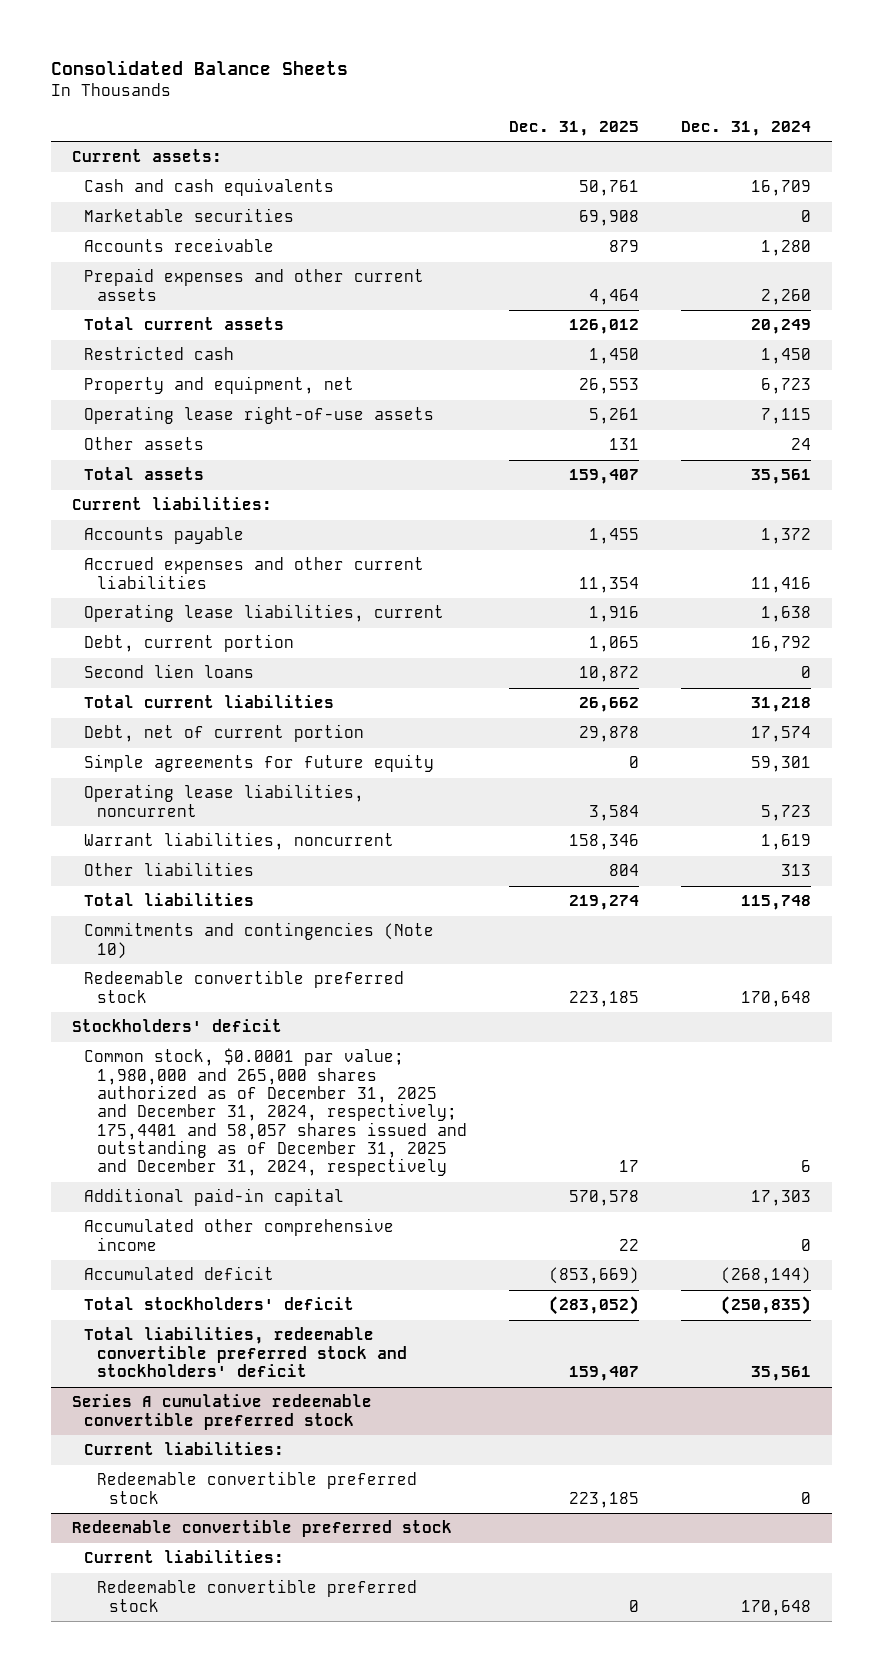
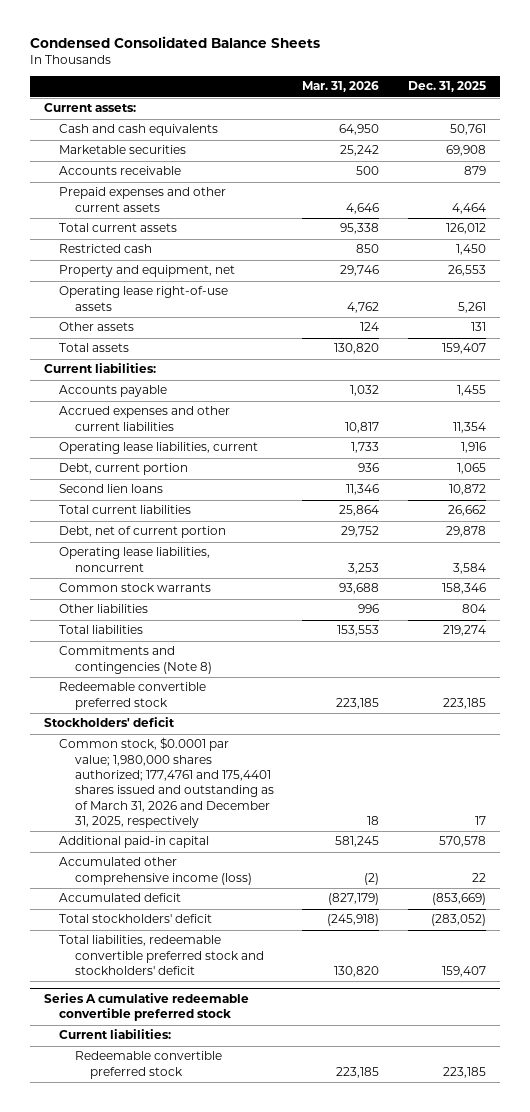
- Consolidated Balance Sheets
+ Condensed Consolidated Balance Sheets
- | Dec. 31, 2025 | Dec. 31, 2024
+ | Mar. 31, 2026 | Dec. 31, 2025
- Simple agreements for future equity | 0 | 59,301
- Warrant liabilities, noncurrent | 158,346 | 1,619
+ Common stock warrants | 93,688 | 158,346
- Commitments and contingencies (Note 10)
+ Commitments and contingencies (Note 8)
- Common stock, $0.0001 par value; 1,980,000 and 265,000 shares authorized as of December 31, 2025 and December 31, 2024, respectively; 175,4401 and 58,057 shares issued and outstanding as of December 31, 2025 and December 31, 2024, respectively | 17 | 6
+ Common stock, $0.0001 par value; 1,980,000 shares authorized; 177,4761 and 175,4401 shares issued and outstanding as of March 31, 2026 and December 31, 2025, respectively | 18 | 17
- Accumulated other comprehensive income | 22 | 0
+ Accumulated other comprehensive income (loss) | (2) | 22
- Redeemable convertible preferred stock
- Current liabilities:
- Redeemable convertible preferred stock | 0 | 170,648

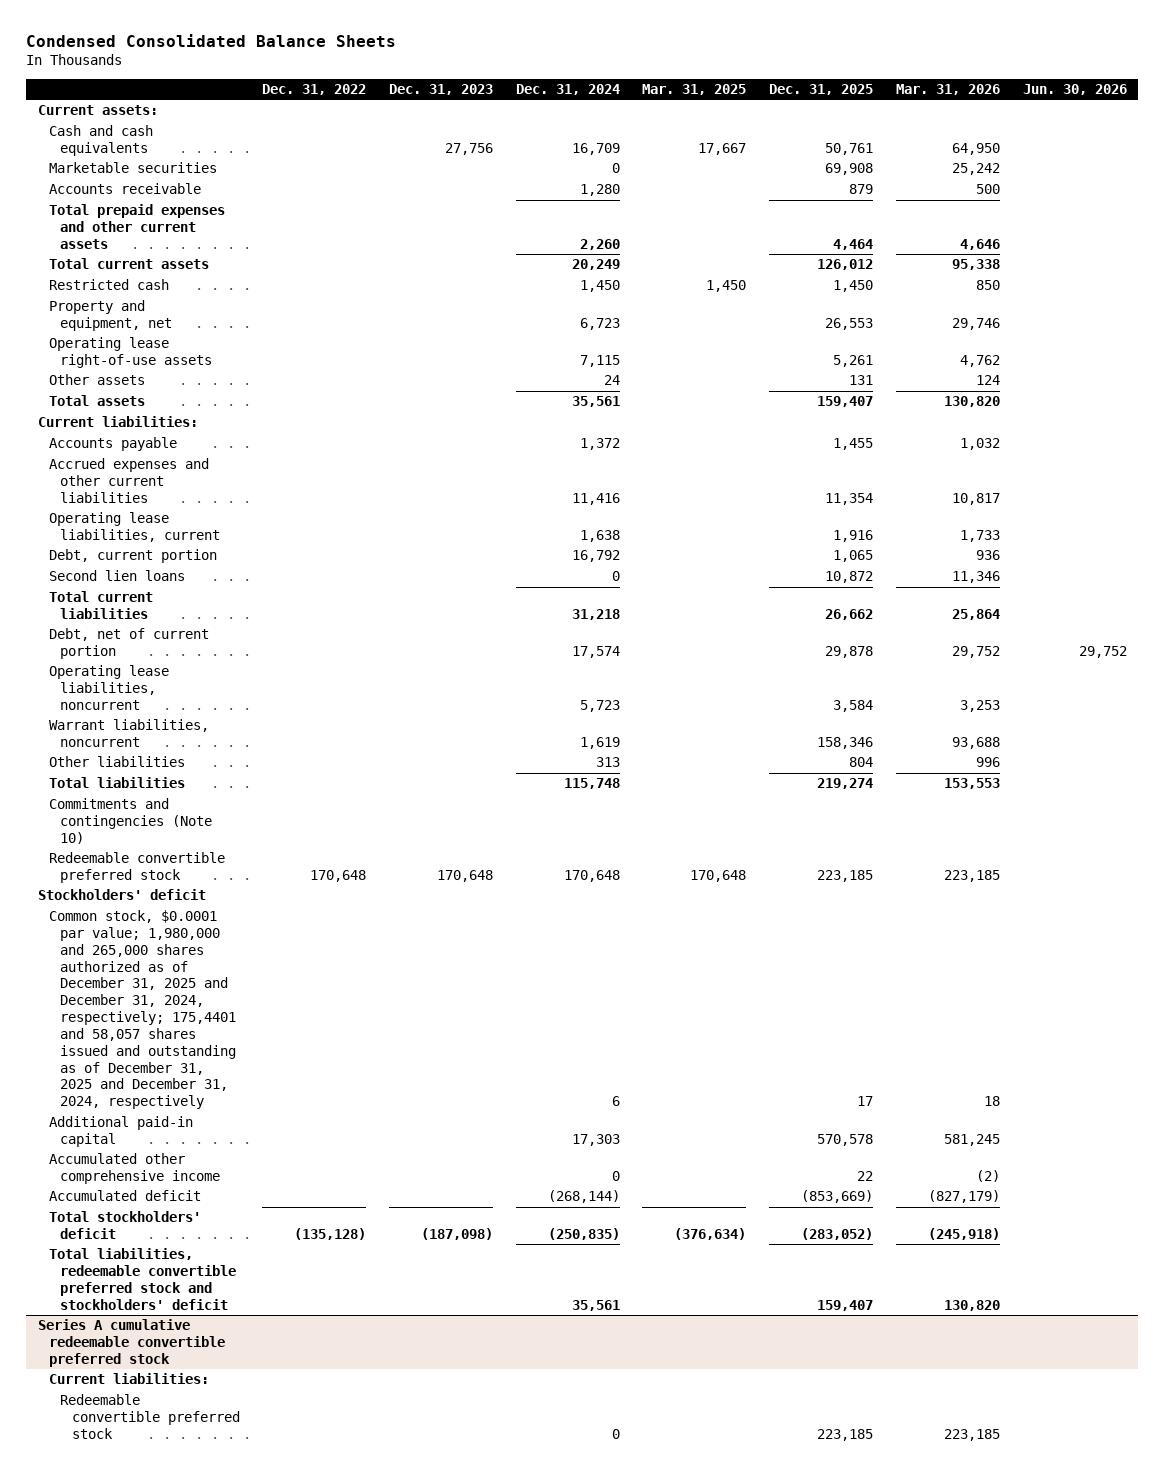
- | Mar. 31, 2026 | Dec. 31, 2025
+ | Dec. 31, 2022 | Dec. 31, 2023 | Dec. 31, 2024 | Mar. 31, 2025 | Dec. 31, 2025 | Mar. 31, 2026 | Jun. 30, 2026
- Prepaid expenses and other current assets | 4,646 | 4,464
+ Total prepaid expenses and other current assets | | | 2,260 | | 4,464 | 4,646 |
- Common stock warrants | 93,688 | 158,346
+ Warrant liabilities, noncurrent | | | 1,619 | | 158,346 | 93,688 |
- Commitments and contingencies (Note 8)
+ Commitments and contingencies (Note 10)
- Common stock, $0.0001 par value; 1,980,000 shares authorized; 177,4761 and 175,4401 shares issued and outstanding as of March 31, 2026 and December 31, 2025, respectively | 18 | 17
+ Common stock, $0.0001 par value; 1,980,000 and 265,000 shares authorized as of December 31, 2025 and December 31, 2024, respectively; 175,4401 and 58,057 shares issued and outstanding as of December 31, 2025 and December 31, 2024, respectively | | | 6 | | 17 | 18 |
- Accumulated other comprehensive income (loss) | (2) | 22
+ Accumulated other comprehensive income | | | 0 | | 22 | (2) |

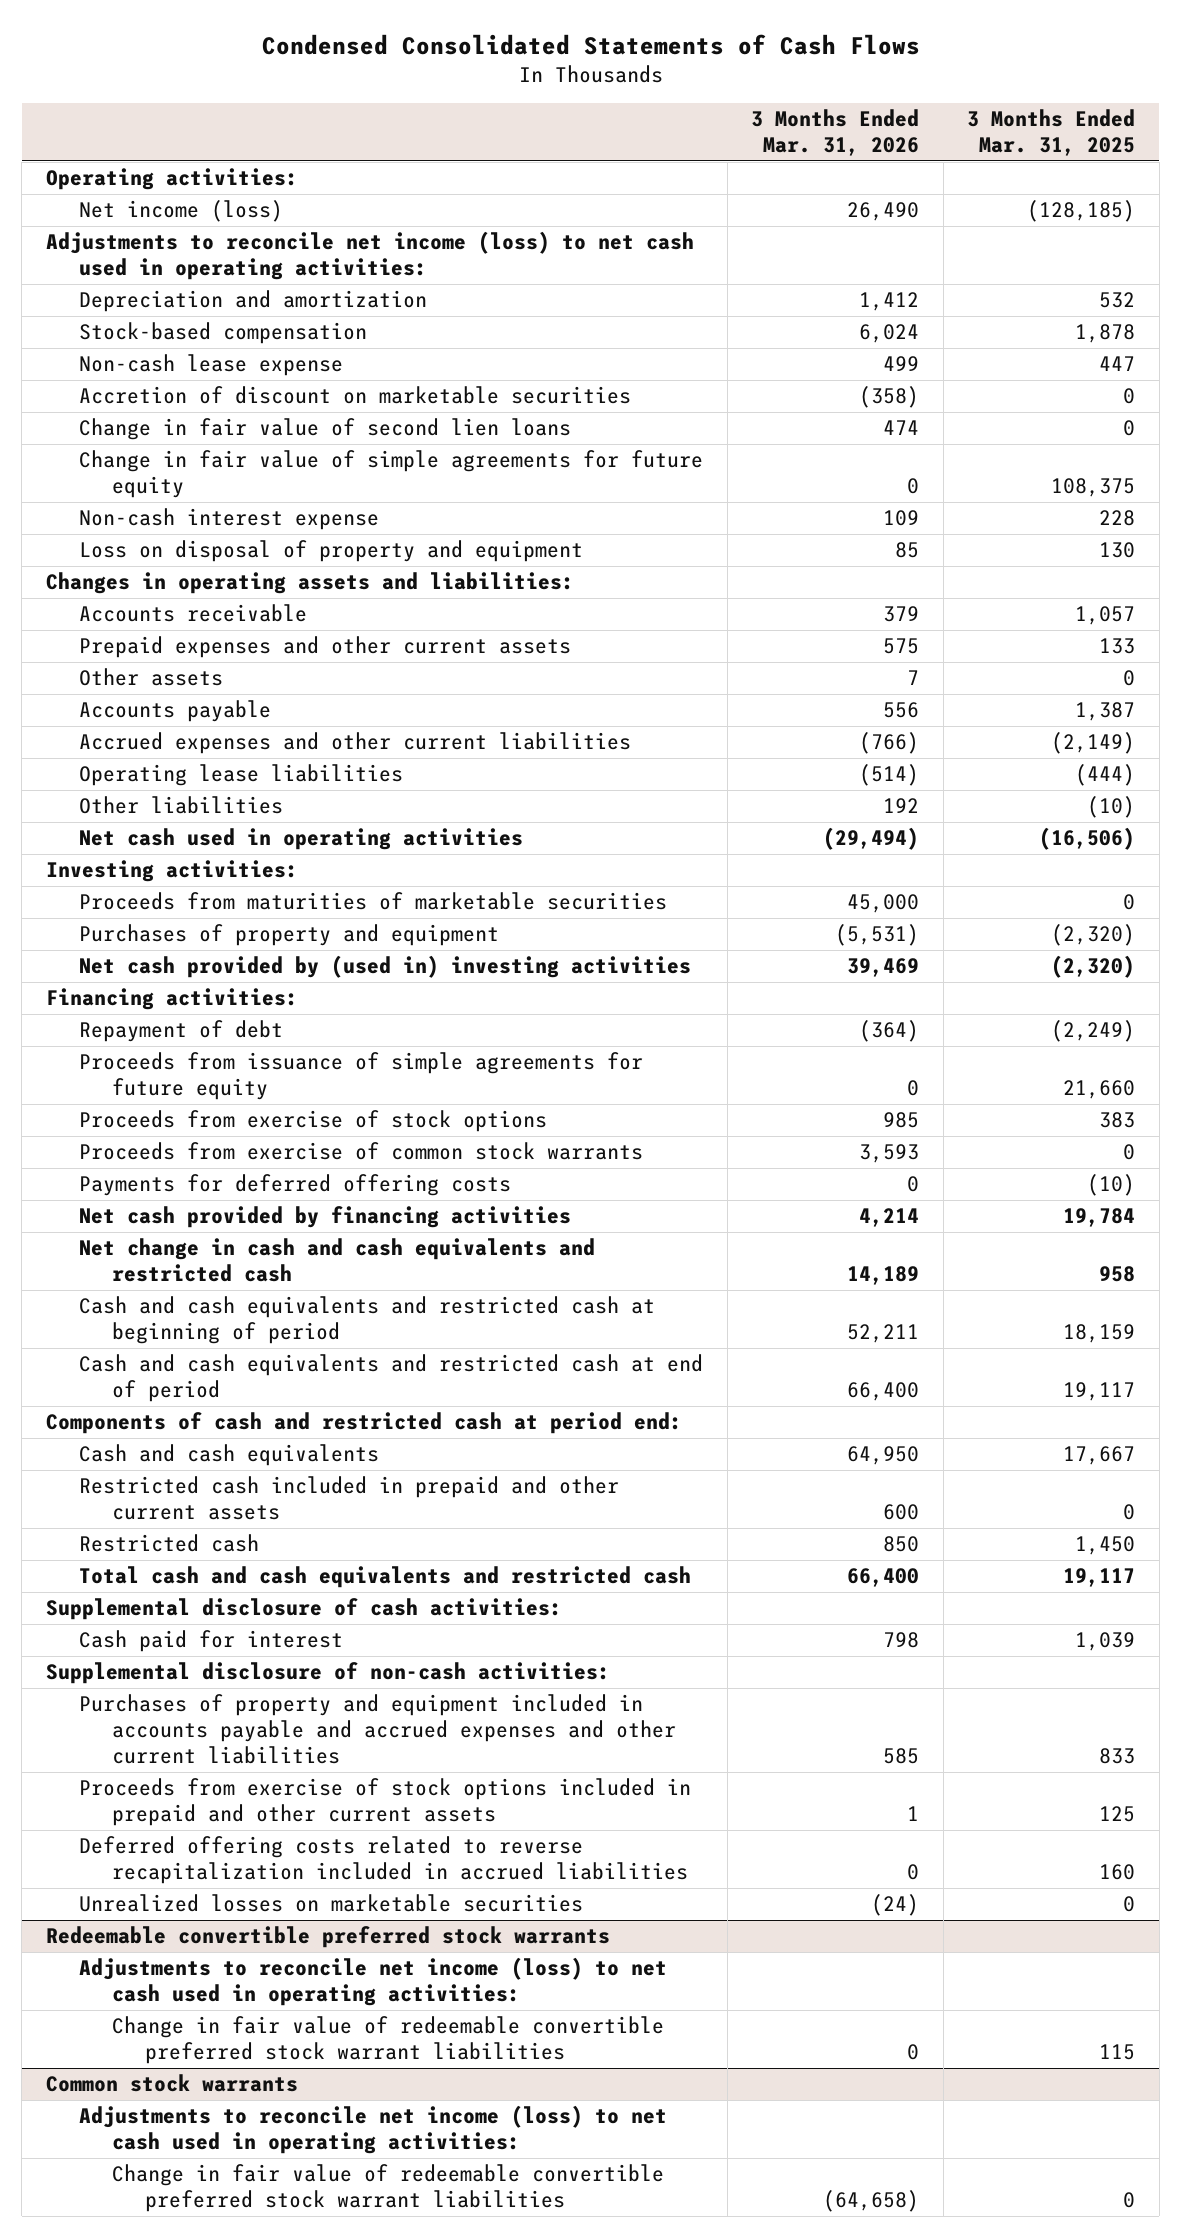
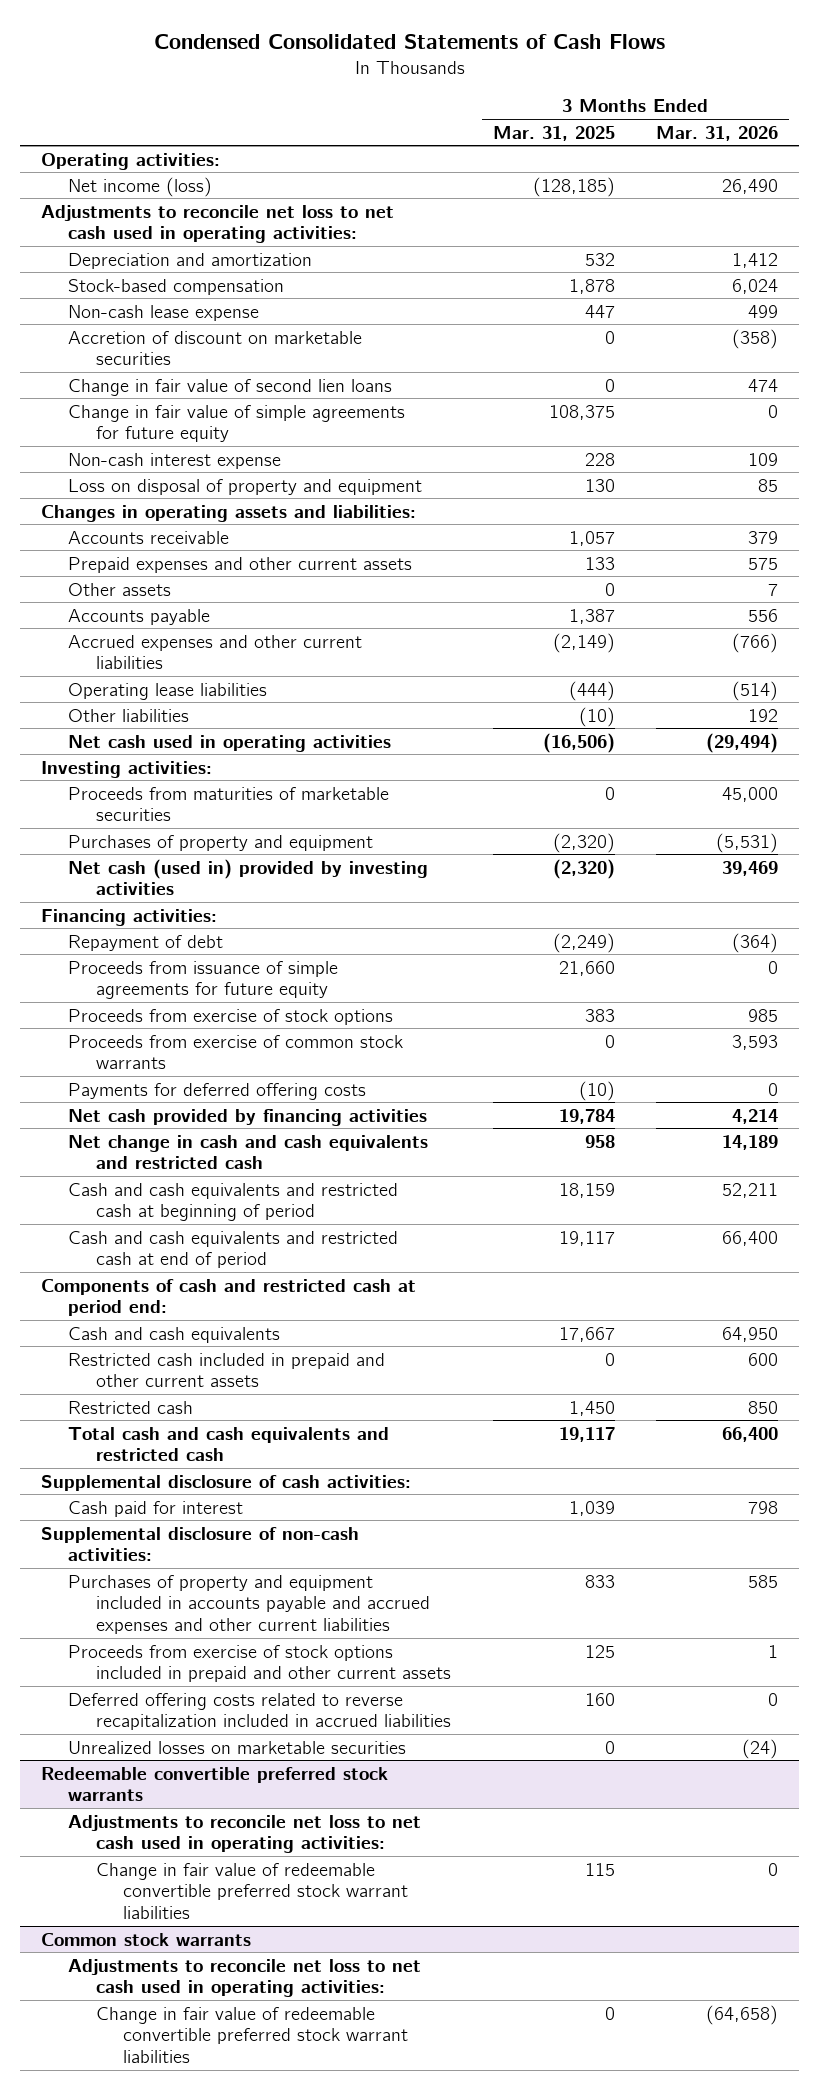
- | 3 Months Ended Mar. 31, 2026 | 3 Months Ended Mar. 31, 2025
+ | 3 Months Ended Mar. 31, 2025 | 3 Months Ended Mar. 31, 2026
- Adjustments to reconcile net income (loss) to net cash used in operating activities:
+ Adjustments to reconcile net loss to net cash used in operating activities:
- Net cash provided by (used in) investing activities | 39,469 | (2,320)
+ Net cash (used in) provided by investing activities | (2,320) | 39,469
@ Redeemable convertible preferred stock warrants
- Adjustments to reconcile net income (loss) to net cash used in operating activities:
+ Adjustments to reconcile net loss to net cash used in operating activities:
@ Common stock warrants
- Adjustments to reconcile net income (loss) to net cash used in operating activities:
+ Adjustments to reconcile net loss to net cash used in operating activities:

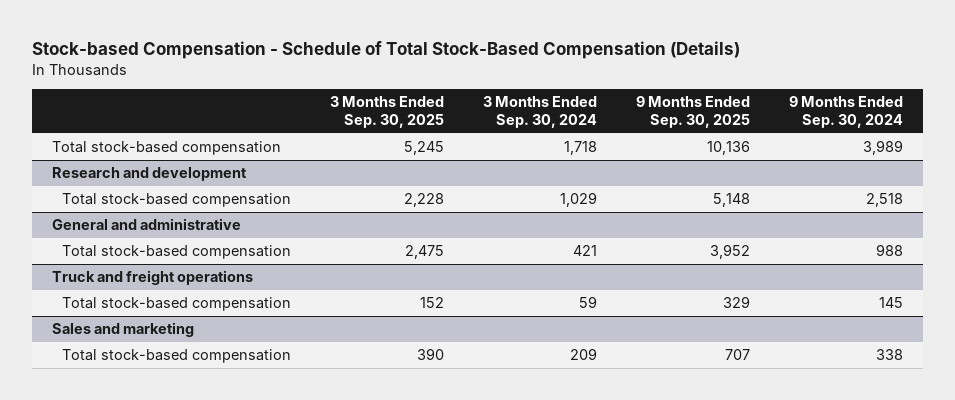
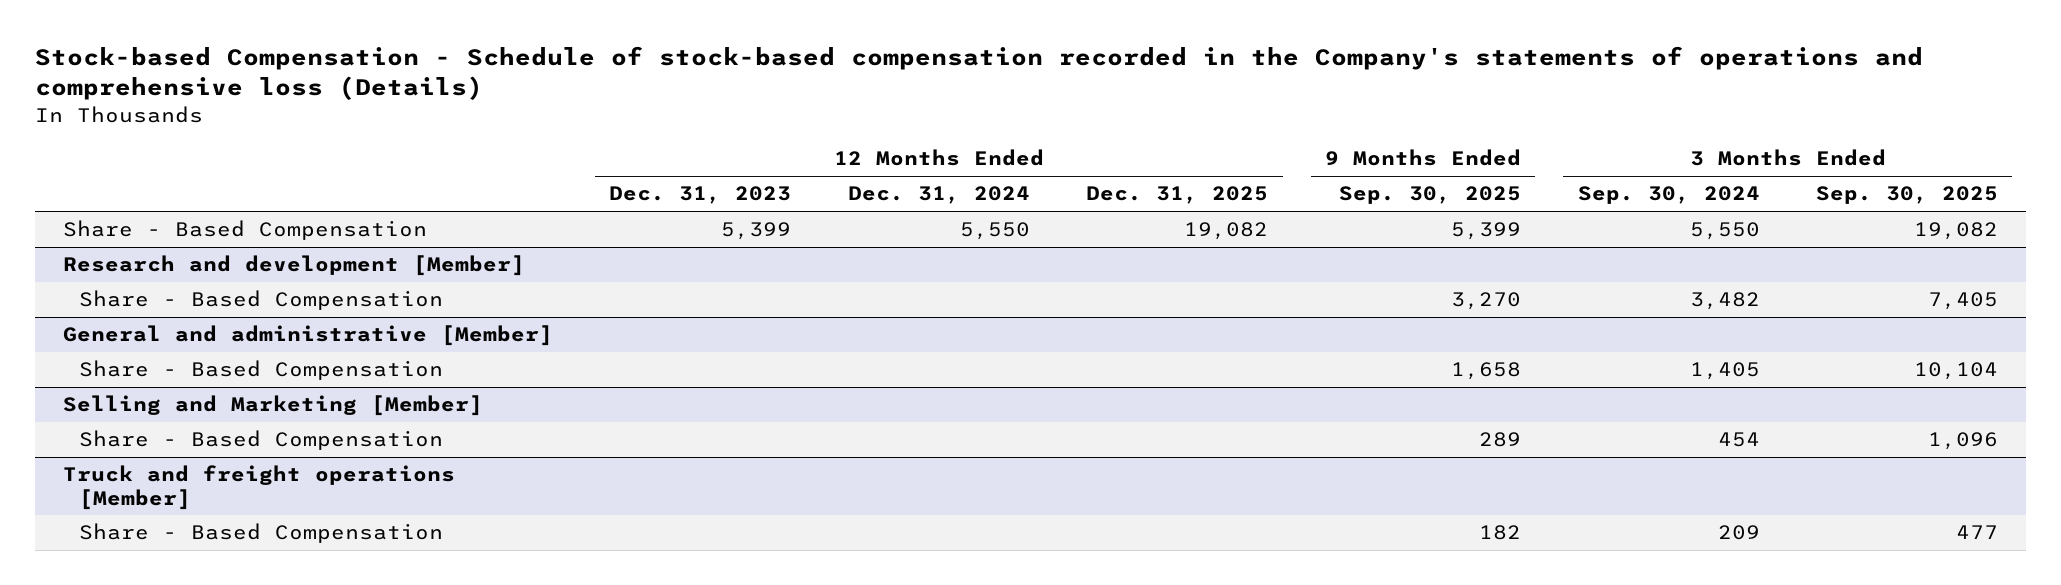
- Stock-based Compensation - Schedule of Total Stock-Based Compensation (Details)
+ Stock-based Compensation - Schedule of stock-based compensation recorded in the Company's statements of operations and comprehensive loss (Details)
- | 3 Months Ended Sep. 30, 2025 | 3 Months Ended Sep. 30, 2024 | 9 Months Ended Sep. 30, 2025 | 9 Months Ended Sep. 30, 2024
+ | 12 Months Ended Dec. 31, 2023 | 12 Months Ended Dec. 31, 2024 | 12 Months Ended Dec. 31, 2025 | 9 Months Ended Sep. 30, 2025 | 3 Months Ended Sep. 30, 2024 | 3 Months Ended Sep. 30, 2025
- Total stock-based compensation | 5,245 | 1,718 | 10,136 | 3,989
- Research and development
- Total stock-based compensation | 2,228 | 1,029 | 5,148 | 2,518
- General and administrative
- Total stock-based compensation | 2,475 | 421 | 3,952 | 988
- Truck and freight operations
- Total stock-based compensation | 152 | 59 | 329 | 145
- Sales and marketing
- Total stock-based compensation | 390 | 209 | 707 | 338
+ Share - Based Compensation | 5,399 | 5,550 | 19,082 | 5,399 | 5,550 | 19,082
+ Research and development [Member]
+ Share - Based Compensation | | | | 3,270 | 3,482 | 7,405
+ General and administrative [Member]
+ Share - Based Compensation | | | | 1,658 | 1,405 | 10,104
+ Selling and Marketing [Member]
+ Share - Based Compensation | | | | 289 | 454 | 1,096
+ Truck and freight operations [Member]
+ Share - Based Compensation | | | | 182 | 209 | 477

